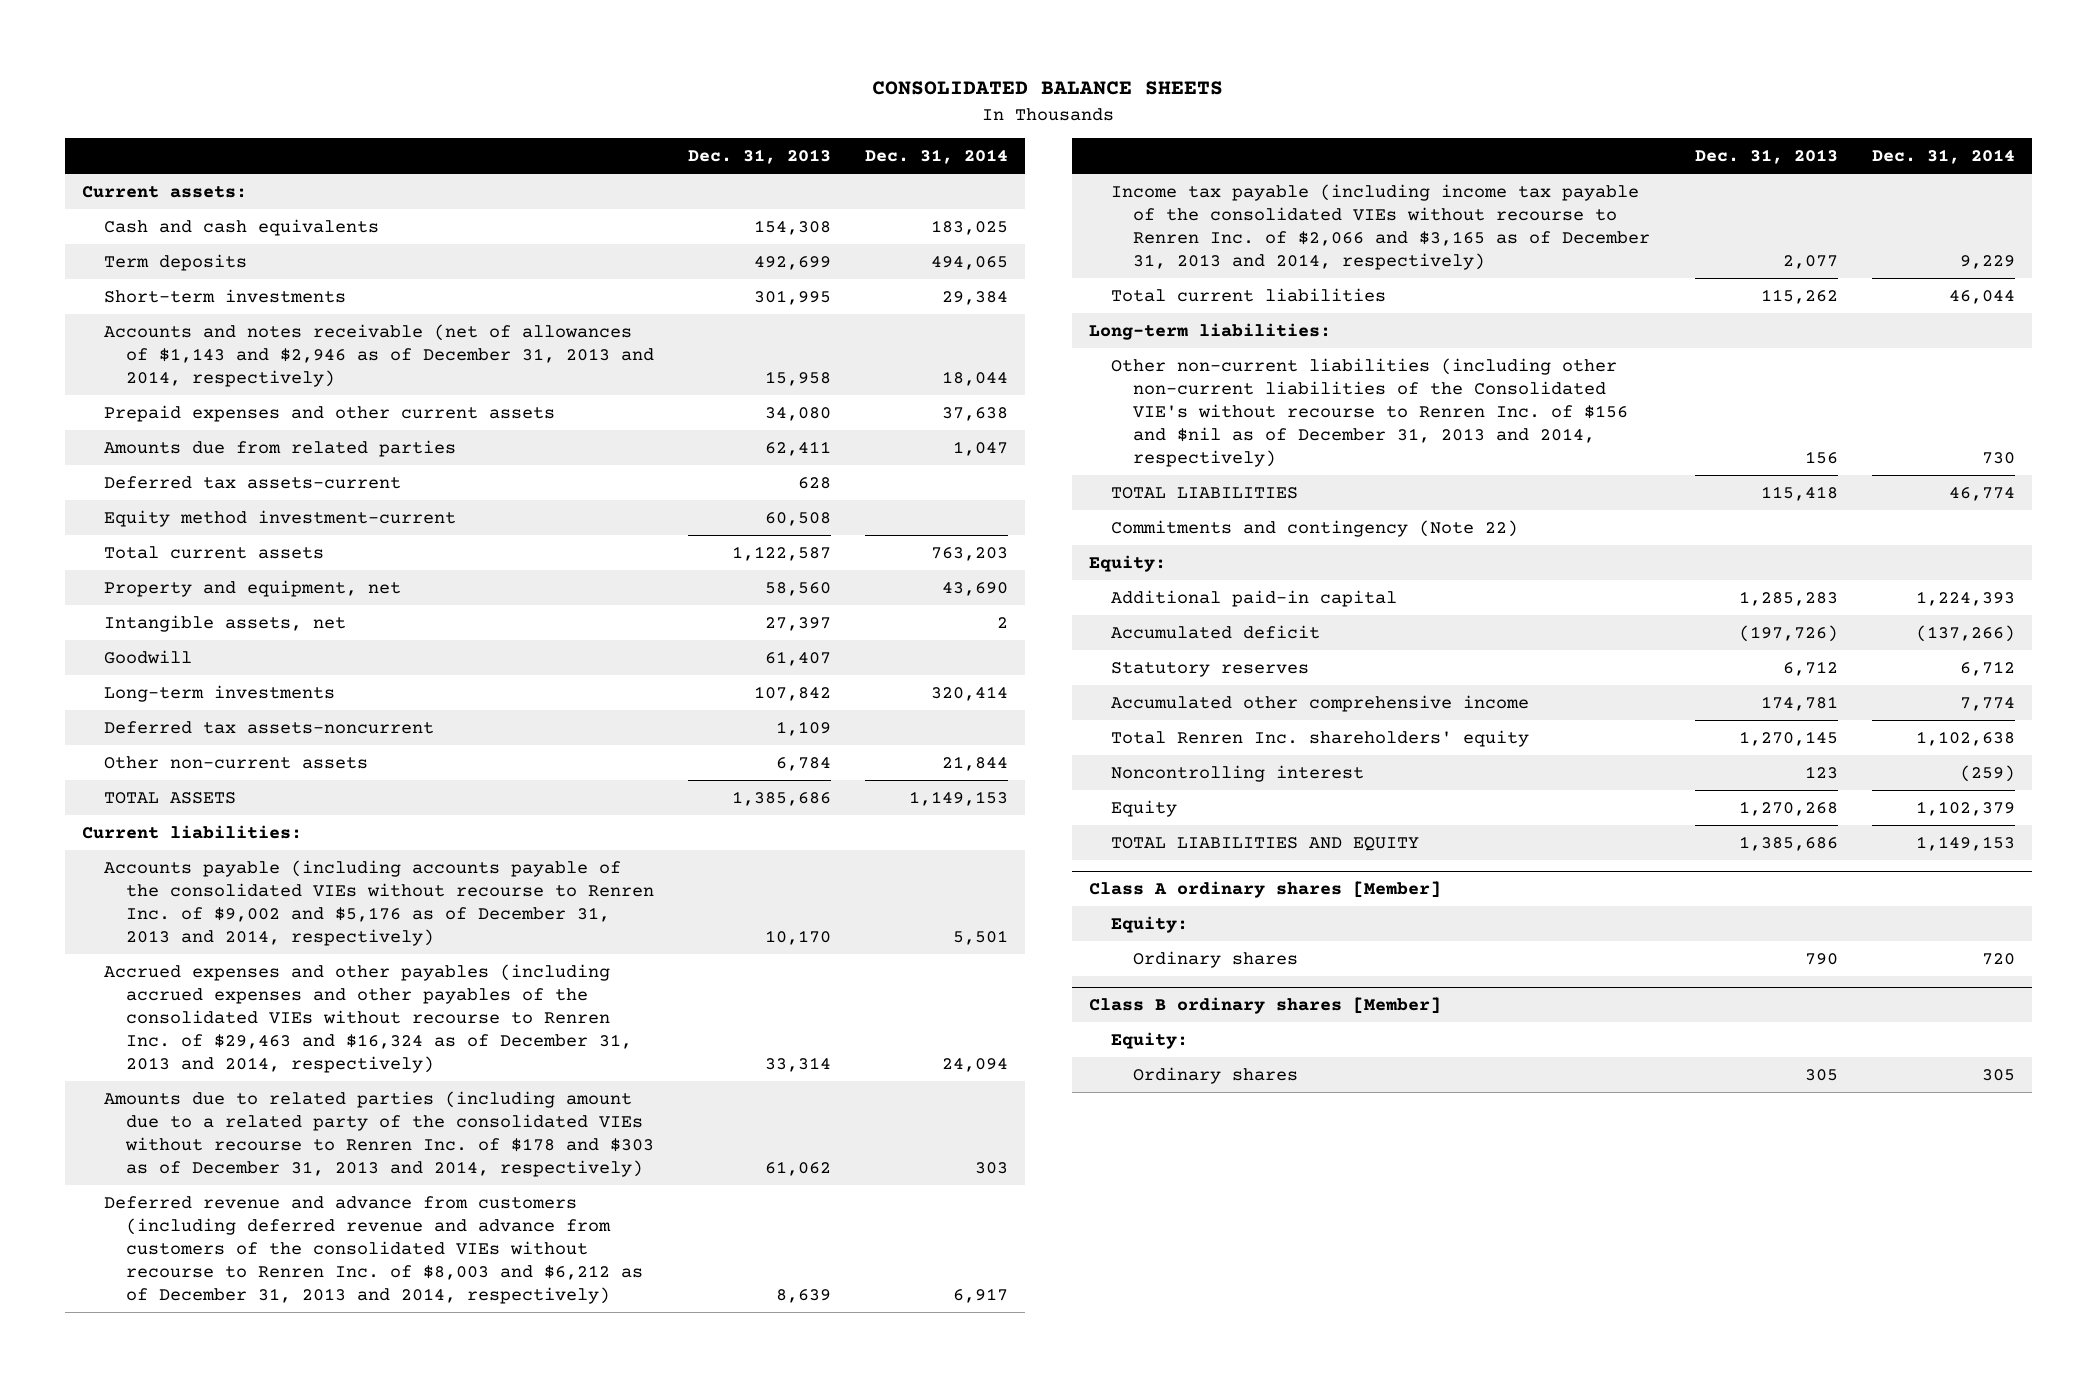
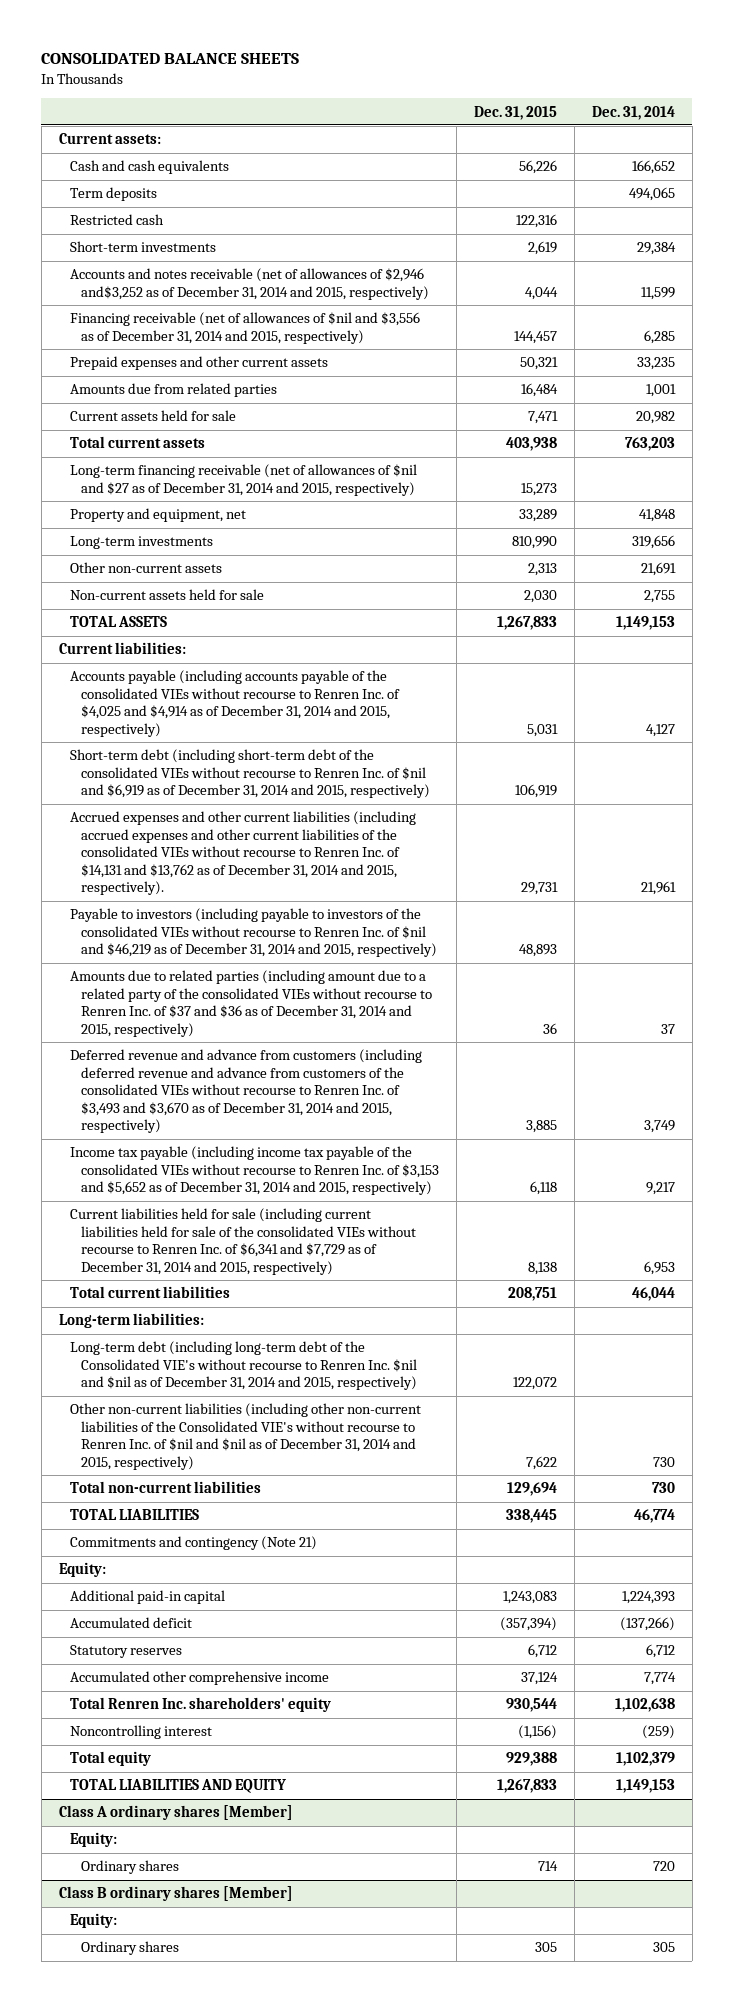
- | Dec. 31, 2013 | Dec. 31, 2014
+ | Dec. 31, 2015 | Dec. 31, 2014
- Cash and cash equivalents | 154,308 | 183,025
+ Cash and cash equivalents | 56,226 | 166,652
+ Restricted cash | 122,316 |
- Accounts and notes receivable (net of allowances of $1,143 and $2,946 as of December 31, 2013 and 2014, respectively) | 15,958 | 18,044
- Prepaid expenses and other current assets | 34,080 | 37,638
- Amounts due from related parties | 62,411 | 1,047
- Deferred tax assets-current | 628 |
- Equity method investment-current | 60,508 |
+ Accounts and notes receivable (net of allowances of $2,946 and$3,252 as of December 31, 2014 and 2015, respectively) | 4,044 | 11,599
+ Financing receivable (net of allowances of $nil and $3,556 as of December 31, 2014 and 2015, respectively) | 144,457 | 6,285
+ Prepaid expenses and other current assets | 50,321 | 33,235
+ Amounts due from related parties | 16,484 | 1,001
+ Current assets held for sale | 7,471 | 20,982
- Property and equipment, net | 58,560 | 43,690
- Intangible assets, net | 27,397 | 2
- Goodwill | 61,407 |
- Long-term investments | 107,842 | 320,414
- Deferred tax assets-noncurrent | 1,109 |
- Other non-current assets | 6,784 | 21,844
+ Long-term financing receivable (net of allowances of $nil and $27 as of December 31, 2014 and 2015, respectively) | 15,273 |
+ Property and equipment, net | 33,289 | 41,848
+ Long-term investments | 810,990 | 319,656
+ Other non-current assets | 2,313 | 21,691
+ Non-current assets held for sale | 2,030 | 2,755
- Accounts payable (including accounts payable of the consolidated VIEs without recourse to Renren Inc. of $9,002 and $5,176 as of December 31, 2013 and 2014, respectively) | 10,170 | 5,501
- Accrued expenses and other payables (including accrued expenses and other payables of the consolidated VIEs without recourse to Renren Inc. of $29,463 and $16,324 as of December 31, 2013 and 2014, respectively) | 33,314 | 24,094
- Amounts due to related parties (including amount due to a related party of the consolidated VIEs without recourse to Renren Inc. of $178 and $303 as of December 31, 2013 and 2014, respectively) | 61,062 | 303
- Deferred revenue and advance from customers (including deferred revenue and advance from customers of the consolidated VIEs without recourse to Renren Inc. of $8,003 and $6,212 as of December 31, 2013 and 2014, respectively) | 8,639 | 6,917
- Income tax payable (including income tax payable of the consolidated VIEs without recourse to Renren Inc. of $2,066 and $3,165 as of December 31, 2013 and 2014, respectively) | 2,077 | 9,229
+ Accounts payable (including accounts payable of the consolidated VIEs without recourse to Renren Inc. of $4,025 and $4,914 as of December 31, 2014 and 2015, respectively) | 5,031 | 4,127
+ Short-term debt (including short-term debt of the consolidated VIEs without recourse to Renren Inc. of $nil and $6,919 as of December 31, 2014 and 2015, respectively) | 106,919 |
+ Accrued expenses and other current liabilities (including accrued expenses and other current liabilities of the consolidated VIEs without recourse to Renren Inc. of $14,131 and $13,762 as of December 31, 2014 and 2015, respectively). | 29,731 | 21,961
+ Payable to investors (including payable to investors of the consolidated VIEs without recourse to Renren Inc. of $nil and $46,219 as of December 31, 2014 and 2015, respectively) | 48,893 |
+ Amounts due to related parties (including amount due to a related party of the consolidated VIEs without recourse to Renren Inc. of $37 and $36 as of December 31, 2014 and 2015, respectively) | 36 | 37
+ Deferred revenue and advance from customers (including deferred revenue and advance from customers of the consolidated VIEs without recourse to Renren Inc. of $3,493 and $3,670 as of December 31, 2014 and 2015, respectively) | 3,885 | 3,749
+ Income tax payable (including income tax payable of the consolidated VIEs without recourse to Renren Inc. of $3,153 and $5,652 as of December 31, 2014 and 2015, respectively) | 6,118 | 9,217
+ Current liabilities held for sale (including current liabilities held for sale of the consolidated VIEs without recourse to Renren Inc. of $6,341 and $7,729 as of December 31, 2014 and 2015, respectively) | 8,138 | 6,953
- Other non-current liabilities (including other non-current liabilities of the Consolidated VIE's without recourse to Renren Inc. of $156 and $nil as of December 31, 2013 and 2014, respectively) | 156 | 730
+ Long-term debt (including long-term debt of the Consolidated VIE's without recourse to Renren Inc. $nil and $nil as of December 31, 2014 and 2015, respectively) | 122,072 |
+ Other non-current liabilities (including other non-current liabilities of the Consolidated VIE's without recourse to Renren Inc. of $nil and $nil as of December 31, 2014 and 2015, respectively) | 7,622 | 730
+ Total non-current liabilities | 129,694 | 730
- Commitments and contingency (Note 22)
+ Commitments and contingency (Note 21)
- Equity | 1,270,268 | 1,102,379
+ Total equity | 929,388 | 1,102,379

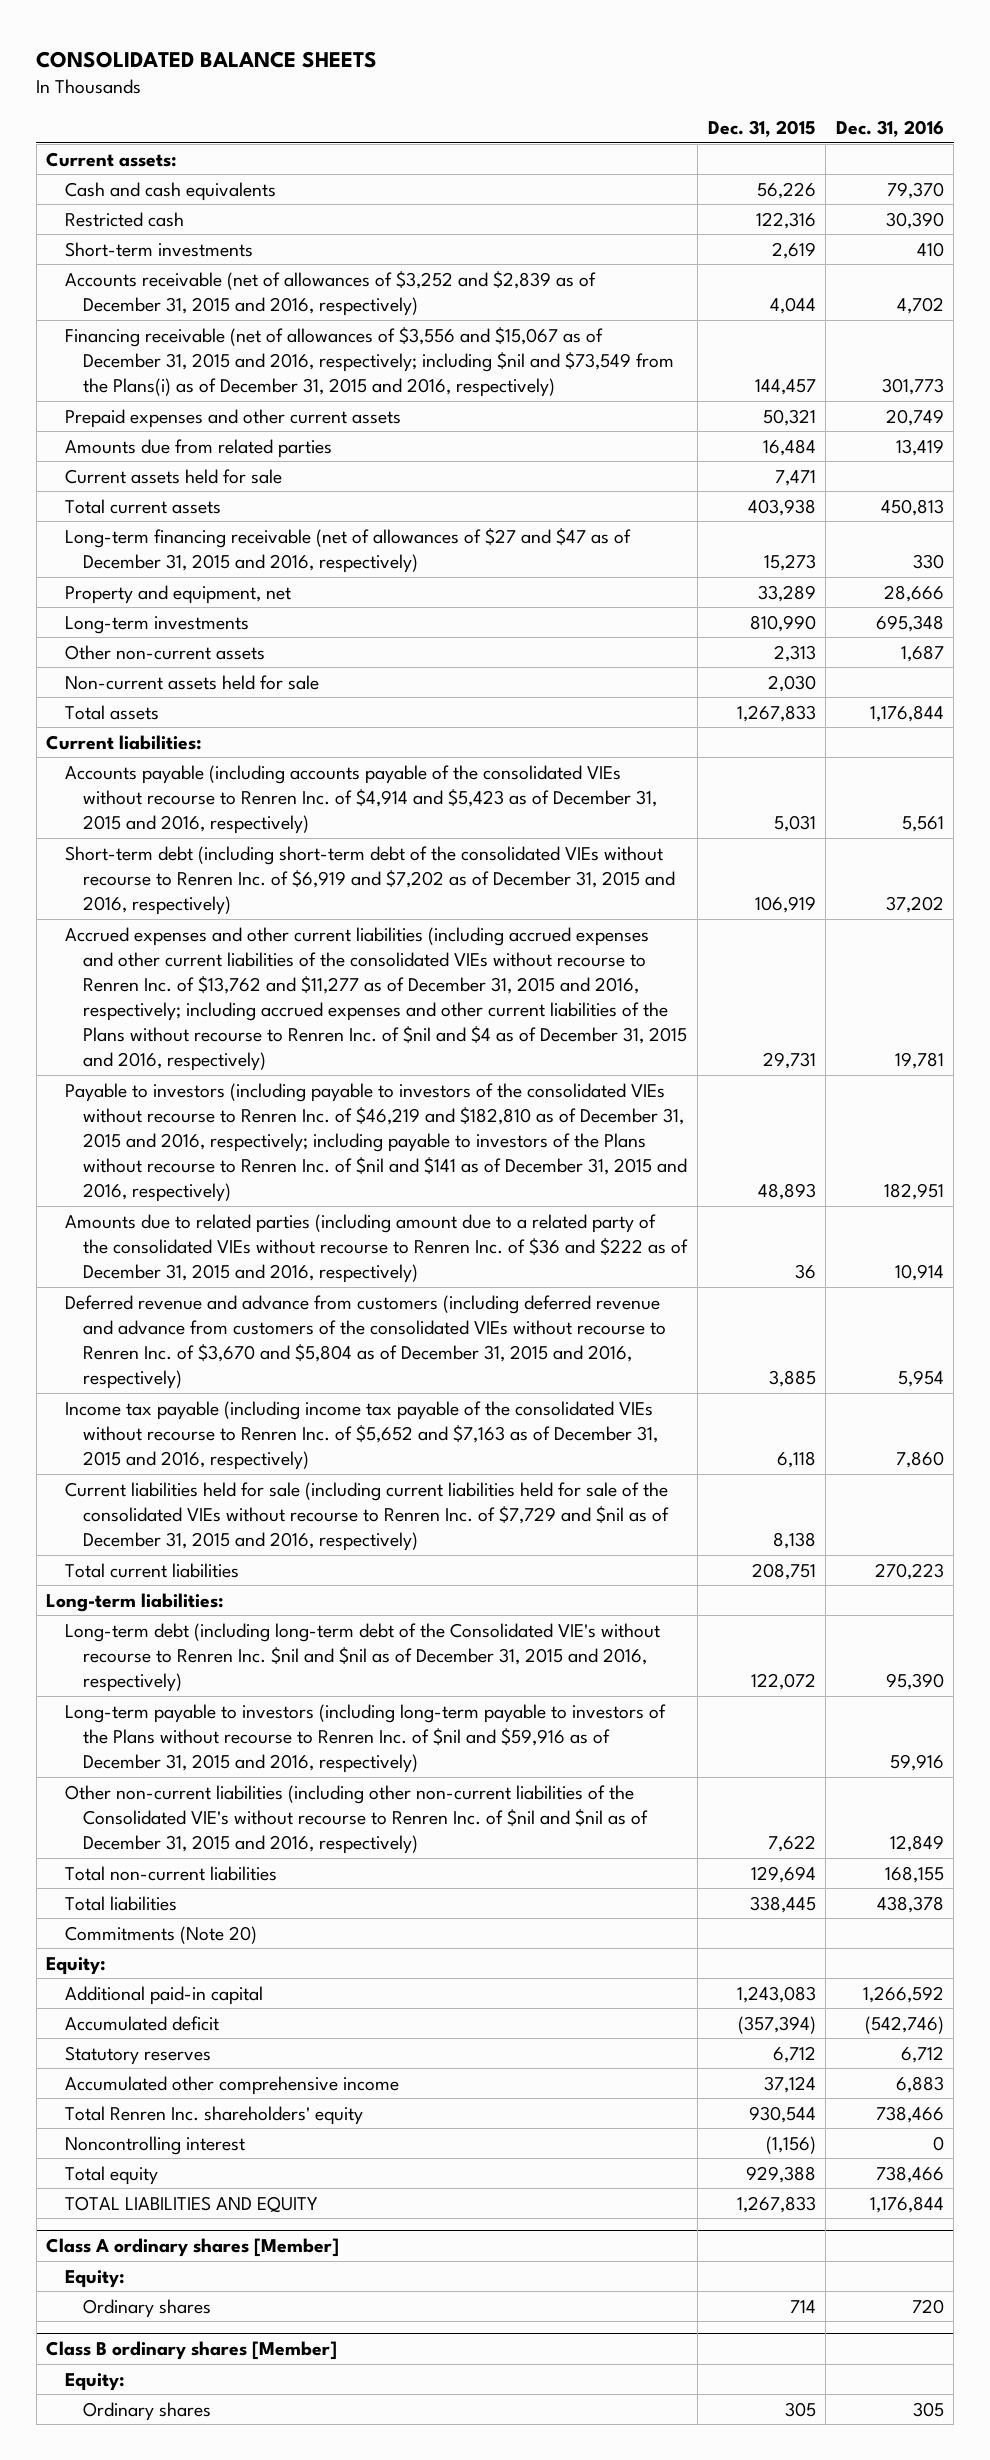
- | Dec. 31, 2015 | Dec. 31, 2014
+ | Dec. 31, 2015 | Dec. 31, 2016
- Term deposits | | 494,065
- Accounts and notes receivable (net of allowances of $2,946 and$3,252 as of December 31, 2014 and 2015, respectively) | 4,044 | 11,599
- Financing receivable (net of allowances of $nil and $3,556 as of December 31, 2014 and 2015, respectively) | 144,457 | 6,285
+ Accounts receivable (net of allowances of $3,252 and $2,839 as of December 31, 2015 and 2016, respectively) | 4,044 | 4,702
+ Financing receivable (net of allowances of $3,556 and $15,067 as of December 31, 2015 and 2016, respectively; including $nil and $73,549 from the Plans(i) as of December 31, 2015 and 2016, respectively) | 144,457 | 301,773
- Long-term financing receivable (net of allowances of $nil and $27 as of December 31, 2014 and 2015, respectively) | 15,273 |
+ Long-term financing receivable (net of allowances of $27 and $47 as of December 31, 2015 and 2016, respectively) | 15,273 | 330
- TOTAL ASSETS | 1,267,833 | 1,149,153
+ Total assets | 1,267,833 | 1,176,844
- Accounts payable (including accounts payable of the consolidated VIEs without recourse to Renren Inc. of $4,025 and $4,914 as of December 31, 2014 and 2015, respectively) | 5,031 | 4,127
- Short-term debt (including short-term debt of the consolidated VIEs without recourse to Renren Inc. of $nil and $6,919 as of December 31, 2014 and 2015, respectively) | 106,919 |
- Accrued expenses and other current liabilities (including accrued expenses and other current liabilities of the consolidated VIEs without recourse to Renren Inc. of $14,131 and $13,762 as of December 31, 2014 and 2015, respectively). | 29,731 | 21,961
- Payable to investors (including payable to investors of the consolidated VIEs without recourse to Renren Inc. of $nil and $46,219 as of December 31, 2014 and 2015, respectively) | 48,893 |
- Amounts due to related parties (including amount due to a related party of the consolidated VIEs without recourse to Renren Inc. of $37 and $36 as of December 31, 2014 and 2015, respectively) | 36 | 37
- Deferred revenue and advance from customers (including deferred revenue and advance from customers of the consolidated VIEs without recourse to Renren Inc. of $3,493 and $3,670 as of December 31, 2014 and 2015, respectively) | 3,885 | 3,749
- Income tax payable (including income tax payable of the consolidated VIEs without recourse to Renren Inc. of $3,153 and $5,652 as of December 31, 2014 and 2015, respectively) | 6,118 | 9,217
- Current liabilities held for sale (including current liabilities held for sale of the consolidated VIEs without recourse to Renren Inc. of $6,341 and $7,729 as of December 31, 2014 and 2015, respectively) | 8,138 | 6,953
+ Accounts payable (including accounts payable of the consolidated VIEs without recourse to Renren Inc. of $4,914 and $5,423 as of December 31, 2015 and 2016, respectively) | 5,031 | 5,561
+ Short-term debt (including short-term debt of the consolidated VIEs without recourse to Renren Inc. of $6,919 and $7,202 as of December 31, 2015 and 2016, respectively) | 106,919 | 37,202
+ Accrued expenses and other current liabilities (including accrued expenses and other current liabilities of the consolidated VIEs without recourse to Renren Inc. of $13,762 and $11,277 as of December 31, 2015 and 2016, respectively; including accrued expenses and other current liabilities of the Plans without recourse to Renren Inc. of $nil and $4 as of December 31, 2015 and 2016, respectively) | 29,731 | 19,781
+ Payable to investors (including payable to investors of the consolidated VIEs without recourse to Renren Inc. of $46,219 and $182,810 as of December 31, 2015 and 2016, respectively; including payable to investors of the Plans without recourse to Renren Inc. of $nil and $141 as of December 31, 2015 and 2016, respectively) | 48,893 | 182,951
+ Amounts due to related parties (including amount due to a related party of the consolidated VIEs without recourse to Renren Inc. of $36 and $222 as of December 31, 2015 and 2016, respectively) | 36 | 10,914
+ Deferred revenue and advance from customers (including deferred revenue and advance from customers of the consolidated VIEs without recourse to Renren Inc. of $3,670 and $5,804 as of December 31, 2015 and 2016, respectively) | 3,885 | 5,954
+ Income tax payable (including income tax payable of the consolidated VIEs without recourse to Renren Inc. of $5,652 and $7,163 as of December 31, 2015 and 2016, respectively) | 6,118 | 7,860
+ Current liabilities held for sale (including current liabilities held for sale of the consolidated VIEs without recourse to Renren Inc. of $7,729 and $nil as of December 31, 2015 and 2016, respectively) | 8,138 |
- Long-term debt (including long-term debt of the Consolidated VIE's without recourse to Renren Inc. $nil and $nil as of December 31, 2014 and 2015, respectively) | 122,072 |
- Other non-current liabilities (including other non-current liabilities of the Consolidated VIE's without recourse to Renren Inc. of $nil and $nil as of December 31, 2014 and 2015, respectively) | 7,622 | 730
+ Long-term debt (including long-term debt of the Consolidated VIE's without recourse to Renren Inc. $nil and $nil as of December 31, 2015 and 2016, respectively) | 122,072 | 95,390
+ Long-term payable to investors (including long-term payable to investors of the Plans without recourse to Renren Inc. of $nil and $59,916 as of December 31, 2015 and 2016, respectively) | | 59,916
+ Other non-current liabilities (including other non-current liabilities of the Consolidated VIE's without recourse to Renren Inc. of $nil and $nil as of December 31, 2015 and 2016, respectively) | 7,622 | 12,849
- TOTAL LIABILITIES | 338,445 | 46,774
- Commitments and contingency (Note 21)
+ Total liabilities | 338,445 | 438,378
+ Commitments (Note 20)

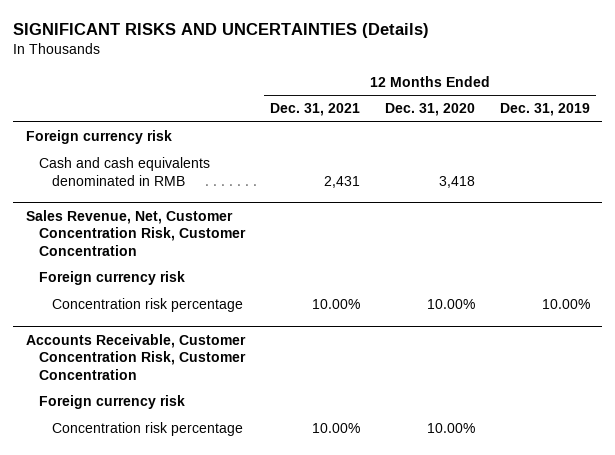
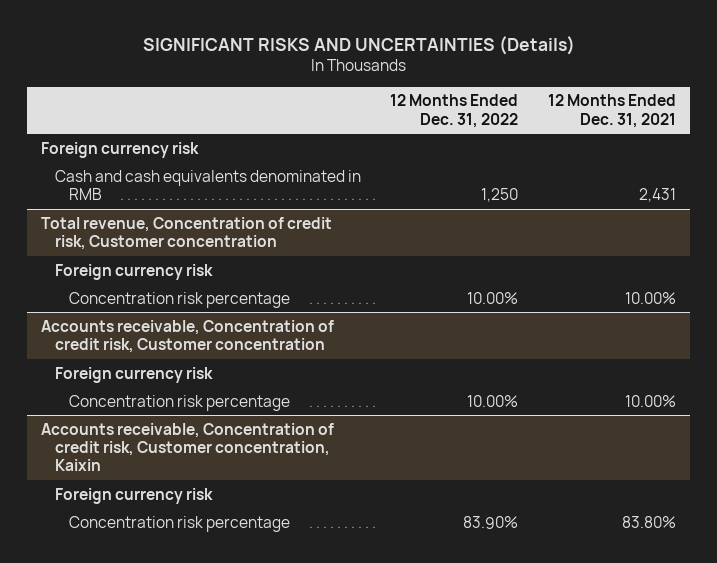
- | 12 Months Ended Dec. 31, 2021 | 12 Months Ended Dec. 31, 2020 | 12 Months Ended Dec. 31, 2019
+ | 12 Months Ended Dec. 31, 2022 | 12 Months Ended Dec. 31, 2021
- Sales Revenue, Net, Customer Concentration Risk, Customer Concentration
+ Total revenue, Concentration of credit risk, Customer concentration
- Accounts Receivable, Customer Concentration Risk, Customer Concentration
+ Accounts receivable, Concentration of credit risk, Customer concentration
+ Accounts receivable, Concentration of credit risk, Customer concentration, Kaixin
+ Foreign currency risk
+ Concentration risk percentage | 83.90% | 83.80%

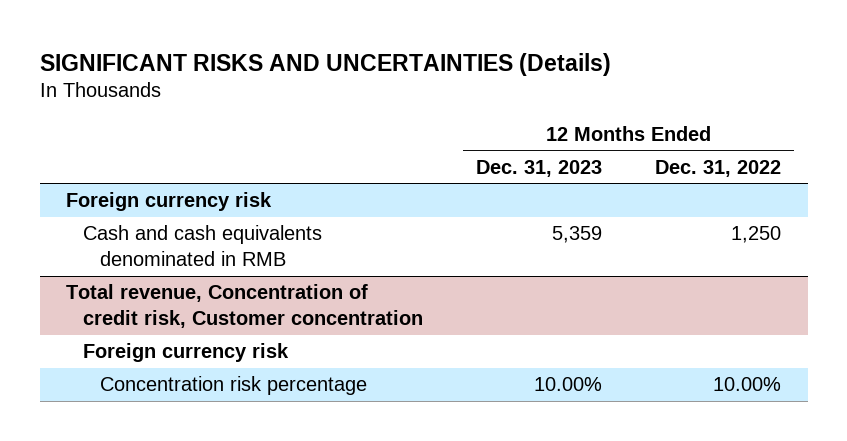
- | 12 Months Ended Dec. 31, 2022 | 12 Months Ended Dec. 31, 2021
+ | 12 Months Ended Dec. 31, 2023 | 12 Months Ended Dec. 31, 2022
- Accounts receivable, Concentration of credit risk, Customer concentration
- Foreign currency risk
- Concentration risk percentage | 10.00% | 10.00%
- Accounts receivable, Concentration of credit risk, Customer concentration, Kaixin
- Foreign currency risk
- Concentration risk percentage | 83.90% | 83.80%

